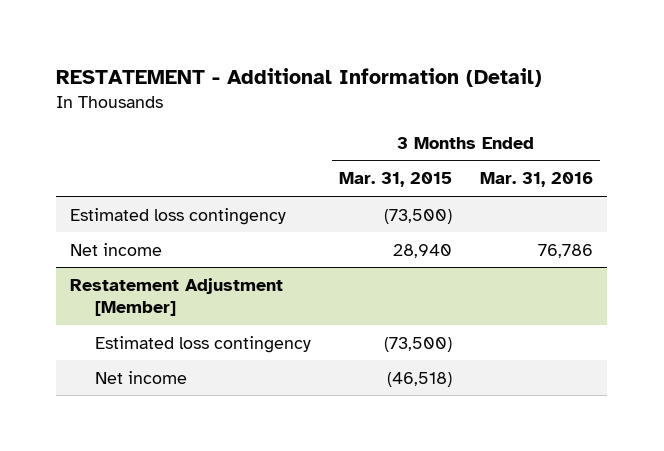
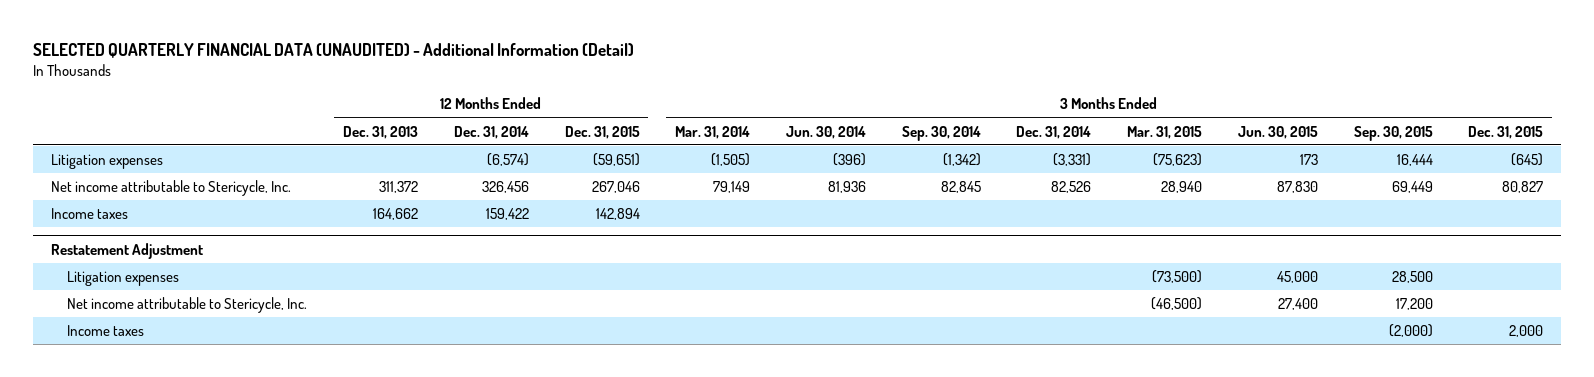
- RESTATEMENT - Additional Information (Detail)
+ SELECTED QUARTERLY FINANCIAL DATA (UNAUDITED) - Additional Information (Detail)
- | 3 Months Ended Mar. 31, 2015 | 3 Months Ended Mar. 31, 2016
+ | 12 Months Ended Dec. 31, 2013 | 12 Months Ended Dec. 31, 2014 | 12 Months Ended Dec. 31, 2015 | 3 Months Ended Mar. 31, 2014 | 3 Months Ended Jun. 30, 2014 | 3 Months Ended Sep. 30, 2014 | 3 Months Ended Dec. 31, 2014 | 3 Months Ended Mar. 31, 2015 | 3 Months Ended Jun. 30, 2015 | 3 Months Ended Sep. 30, 2015 | 3 Months Ended Dec. 31, 2015
- Estimated loss contingency | (73,500) |
- Net income | 28,940 | 76,786
- Restatement Adjustment [Member]
- Estimated loss contingency | (73,500) |
- Net income | (46,518) |
+ Litigation expenses | | (6,574) | (59,651) | (1,505) | (396) | (1,342) | (3,331) | (75,623) | 173 | 16,444 | (645)
+ Net income attributable to Stericycle, Inc. | 311,372 | 326,456 | 267,046 | 79,149 | 81,936 | 82,845 | 82,526 | 28,940 | 87,830 | 69,449 | 80,827
+ Income taxes | 164,662 | 159,422 | 142,894 | | | | | | | |
+ Restatement Adjustment
+ Litigation expenses | | | | | | | | (73,500) | 45,000 | 28,500 |
+ Net income attributable to Stericycle, Inc. | | | | | | | | (46,500) | 27,400 | 17,200 |
+ Income taxes | | | | | | | | | | (2,000) | 2,000

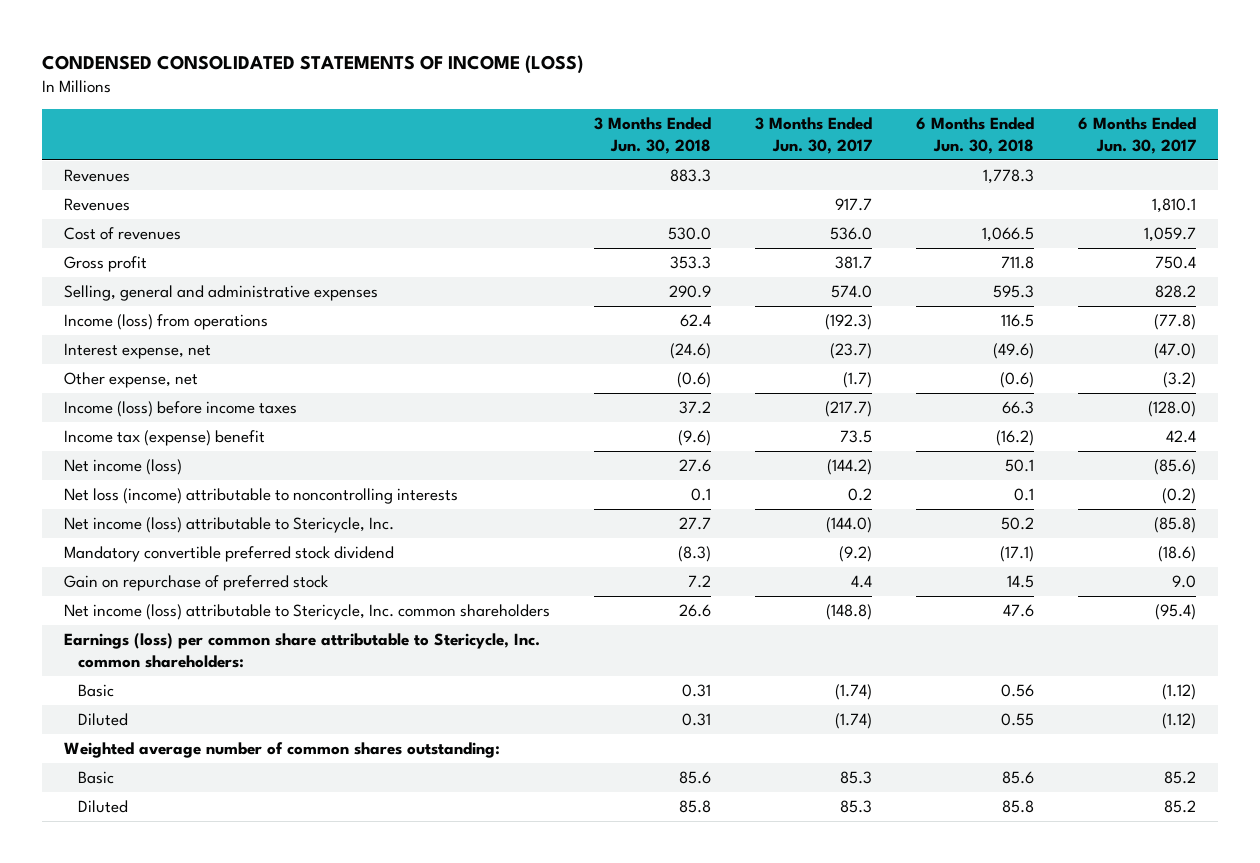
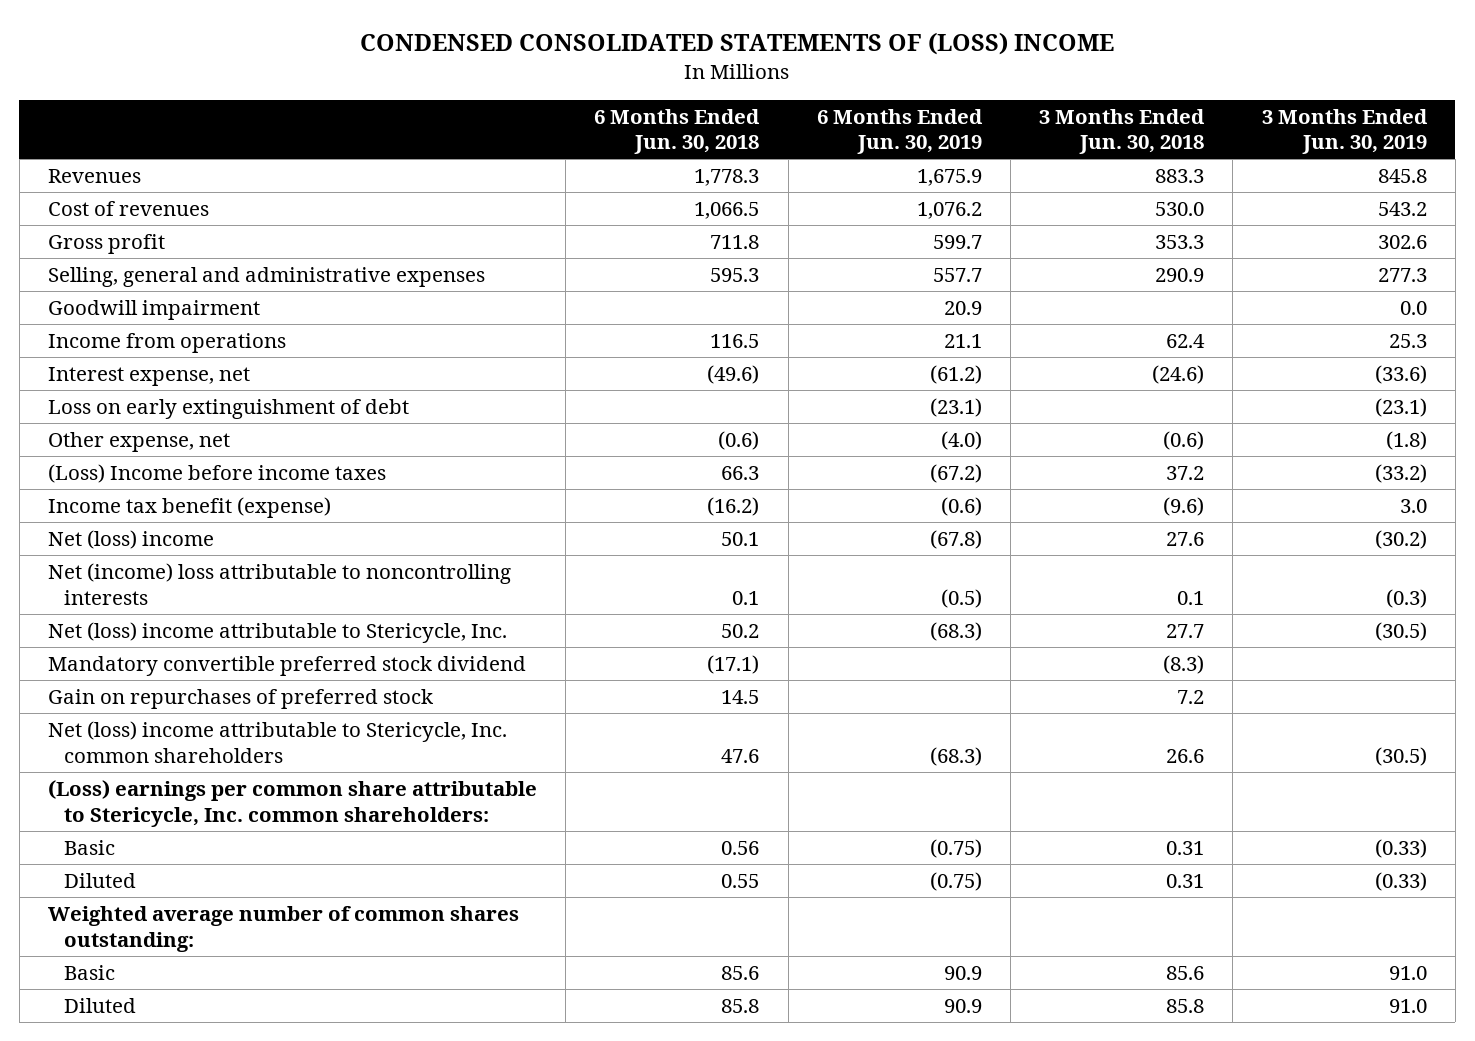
- CONDENSED CONSOLIDATED STATEMENTS OF INCOME (LOSS)
+ CONDENSED CONSOLIDATED STATEMENTS OF (LOSS) INCOME
- | 3 Months Ended Jun. 30, 2018 | 3 Months Ended Jun. 30, 2017 | 6 Months Ended Jun. 30, 2018 | 6 Months Ended Jun. 30, 2017
+ | 6 Months Ended Jun. 30, 2018 | 6 Months Ended Jun. 30, 2019 | 3 Months Ended Jun. 30, 2018 | 3 Months Ended Jun. 30, 2019
- Revenues | | 917.7 | | 1,810.1
- Income (loss) from operations | 62.4 | (192.3) | 116.5 | (77.8)
+ Goodwill impairment | | 20.9 | | 0.0
+ Income from operations | 116.5 | 21.1 | 62.4 | 25.3
+ Loss on early extinguishment of debt | | (23.1) | | (23.1)
- Income (loss) before income taxes | 37.2 | (217.7) | 66.3 | (128.0)
- Income tax (expense) benefit | (9.6) | 73.5 | (16.2) | 42.4
- Net income (loss) | 27.6 | (144.2) | 50.1 | (85.6)
- Net loss (income) attributable to noncontrolling interests | 0.1 | 0.2 | 0.1 | (0.2)
- Net income (loss) attributable to Stericycle, Inc. | 27.7 | (144.0) | 50.2 | (85.8)
+ (Loss) Income before income taxes | 66.3 | (67.2) | 37.2 | (33.2)
+ Income tax benefit (expense) | (16.2) | (0.6) | (9.6) | 3.0
+ Net (loss) income | 50.1 | (67.8) | 27.6 | (30.2)
+ Net (income) loss attributable to noncontrolling interests | 0.1 | (0.5) | 0.1 | (0.3)
+ Net (loss) income attributable to Stericycle, Inc. | 50.2 | (68.3) | 27.7 | (30.5)
- Gain on repurchase of preferred stock | 7.2 | 4.4 | 14.5 | 9.0
- Net income (loss) attributable to Stericycle, Inc. common shareholders | 26.6 | (148.8) | 47.6 | (95.4)
- Earnings (loss) per common share attributable to Stericycle, Inc. common shareholders:
+ Gain on repurchases of preferred stock | 14.5 | | 7.2 |
+ Net (loss) income attributable to Stericycle, Inc. common shareholders | 47.6 | (68.3) | 26.6 | (30.5)
+ (Loss) earnings per common share attributable to Stericycle, Inc. common shareholders:

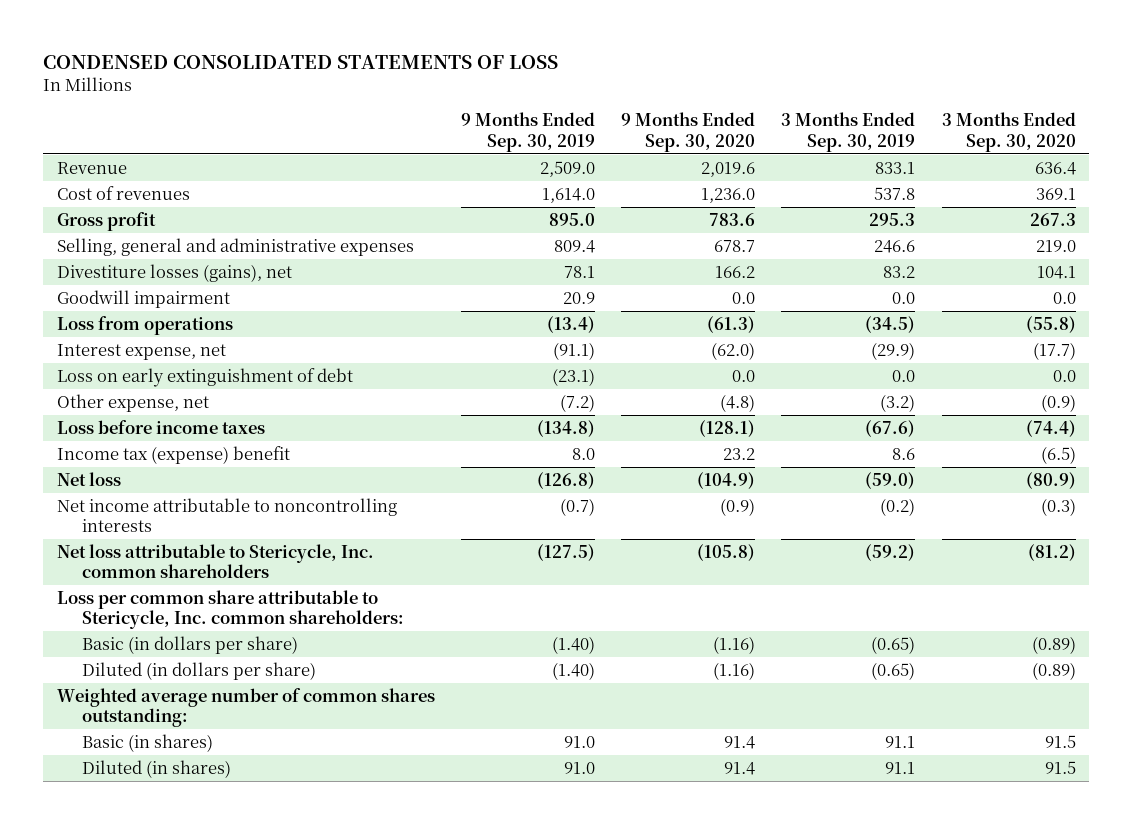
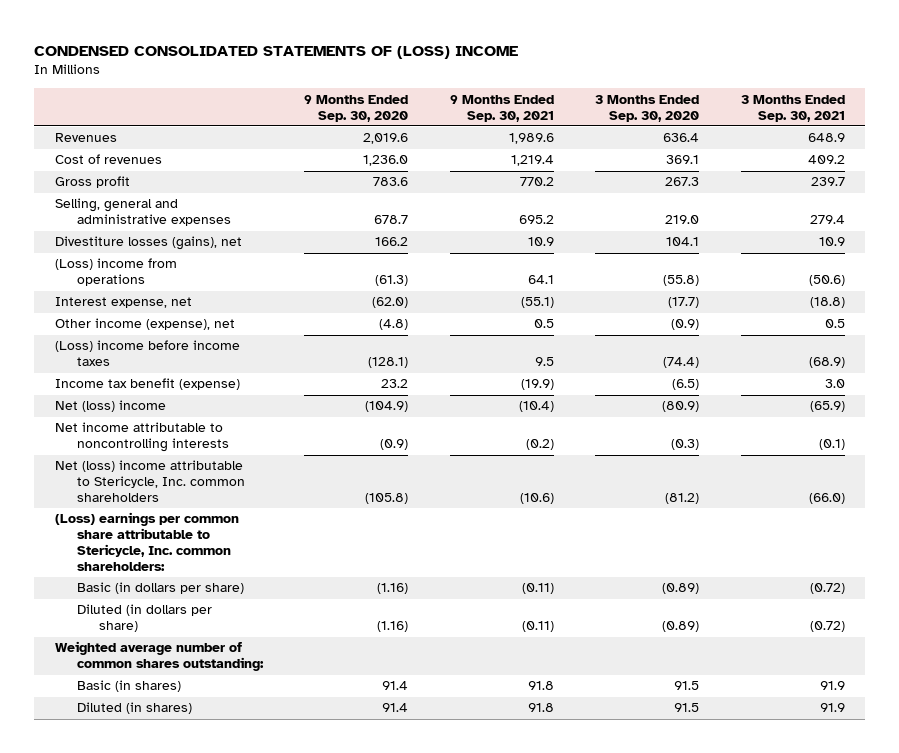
- CONDENSED CONSOLIDATED STATEMENTS OF LOSS
+ CONDENSED CONSOLIDATED STATEMENTS OF (LOSS) INCOME
- | 9 Months Ended Sep. 30, 2019 | 9 Months Ended Sep. 30, 2020 | 3 Months Ended Sep. 30, 2019 | 3 Months Ended Sep. 30, 2020
+ | 9 Months Ended Sep. 30, 2020 | 9 Months Ended Sep. 30, 2021 | 3 Months Ended Sep. 30, 2020 | 3 Months Ended Sep. 30, 2021
- Revenue | 2,509.0 | 2,019.6 | 833.1 | 636.4
+ Revenues | 2,019.6 | 1,989.6 | 636.4 | 648.9
- Goodwill impairment | 20.9 | 0.0 | 0.0 | 0.0
- Loss from operations | (13.4) | (61.3) | (34.5) | (55.8)
+ (Loss) income from operations | (61.3) | 64.1 | (55.8) | (50.6)
- Loss on early extinguishment of debt | (23.1) | 0.0 | 0.0 | 0.0
- Other expense, net | (7.2) | (4.8) | (3.2) | (0.9)
- Loss before income taxes | (134.8) | (128.1) | (67.6) | (74.4)
- Income tax (expense) benefit | 8.0 | 23.2 | 8.6 | (6.5)
- Net loss | (126.8) | (104.9) | (59.0) | (80.9)
+ Other income (expense), net | (4.8) | 0.5 | (0.9) | 0.5
+ (Loss) income before income taxes | (128.1) | 9.5 | (74.4) | (68.9)
+ Income tax benefit (expense) | 23.2 | (19.9) | (6.5) | 3.0
+ Net (loss) income | (104.9) | (10.4) | (80.9) | (65.9)
- Net loss attributable to Stericycle, Inc. common shareholders | (127.5) | (105.8) | (59.2) | (81.2)
- Loss per common share attributable to Stericycle, Inc. common shareholders:
+ Net (loss) income attributable to Stericycle, Inc. common shareholders | (105.8) | (10.6) | (81.2) | (66.0)
+ (Loss) earnings per common share attributable to Stericycle, Inc. common shareholders:

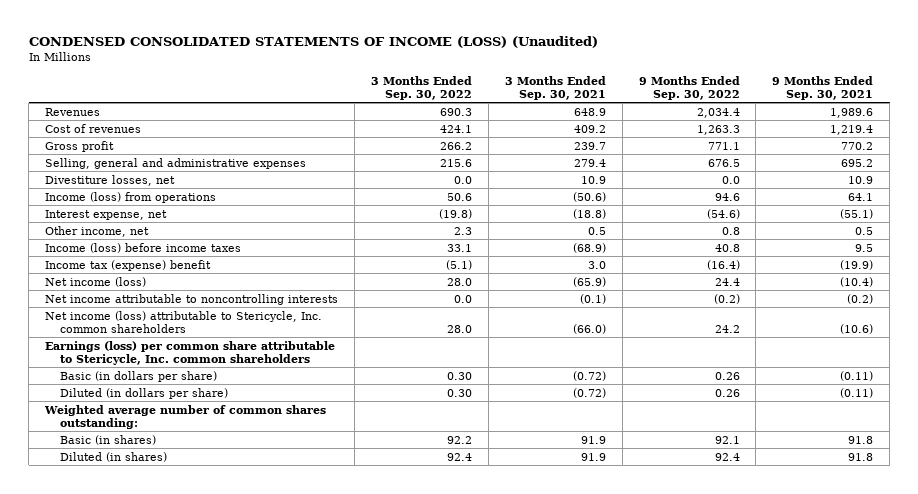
- CONDENSED CONSOLIDATED STATEMENTS OF (LOSS) INCOME
+ CONDENSED CONSOLIDATED STATEMENTS OF INCOME (LOSS) (Unaudited)
- | 9 Months Ended Sep. 30, 2020 | 9 Months Ended Sep. 30, 2021 | 3 Months Ended Sep. 30, 2020 | 3 Months Ended Sep. 30, 2021
+ | 3 Months Ended Sep. 30, 2022 | 3 Months Ended Sep. 30, 2021 | 9 Months Ended Sep. 30, 2022 | 9 Months Ended Sep. 30, 2021
- Divestiture losses (gains), net | 166.2 | 10.9 | 104.1 | 10.9
- (Loss) income from operations | (61.3) | 64.1 | (55.8) | (50.6)
+ Divestiture losses, net | 0.0 | 10.9 | 0.0 | 10.9
+ Income (loss) from operations | 50.6 | (50.6) | 94.6 | 64.1
- Other income (expense), net | (4.8) | 0.5 | (0.9) | 0.5
- (Loss) income before income taxes | (128.1) | 9.5 | (74.4) | (68.9)
- Income tax benefit (expense) | 23.2 | (19.9) | (6.5) | 3.0
- Net (loss) income | (104.9) | (10.4) | (80.9) | (65.9)
+ Other income, net | 2.3 | 0.5 | 0.8 | 0.5
+ Income (loss) before income taxes | 33.1 | (68.9) | 40.8 | 9.5
+ Income tax (expense) benefit | (5.1) | 3.0 | (16.4) | (19.9)
+ Net income (loss) | 28.0 | (65.9) | 24.4 | (10.4)
- Net (loss) income attributable to Stericycle, Inc. common shareholders | (105.8) | (10.6) | (81.2) | (66.0)
- (Loss) earnings per common share attributable to Stericycle, Inc. common shareholders:
+ Net income (loss) attributable to Stericycle, Inc. common shareholders | 28.0 | (66.0) | 24.2 | (10.6)
+ Earnings (loss) per common share attributable to Stericycle, Inc. common shareholders

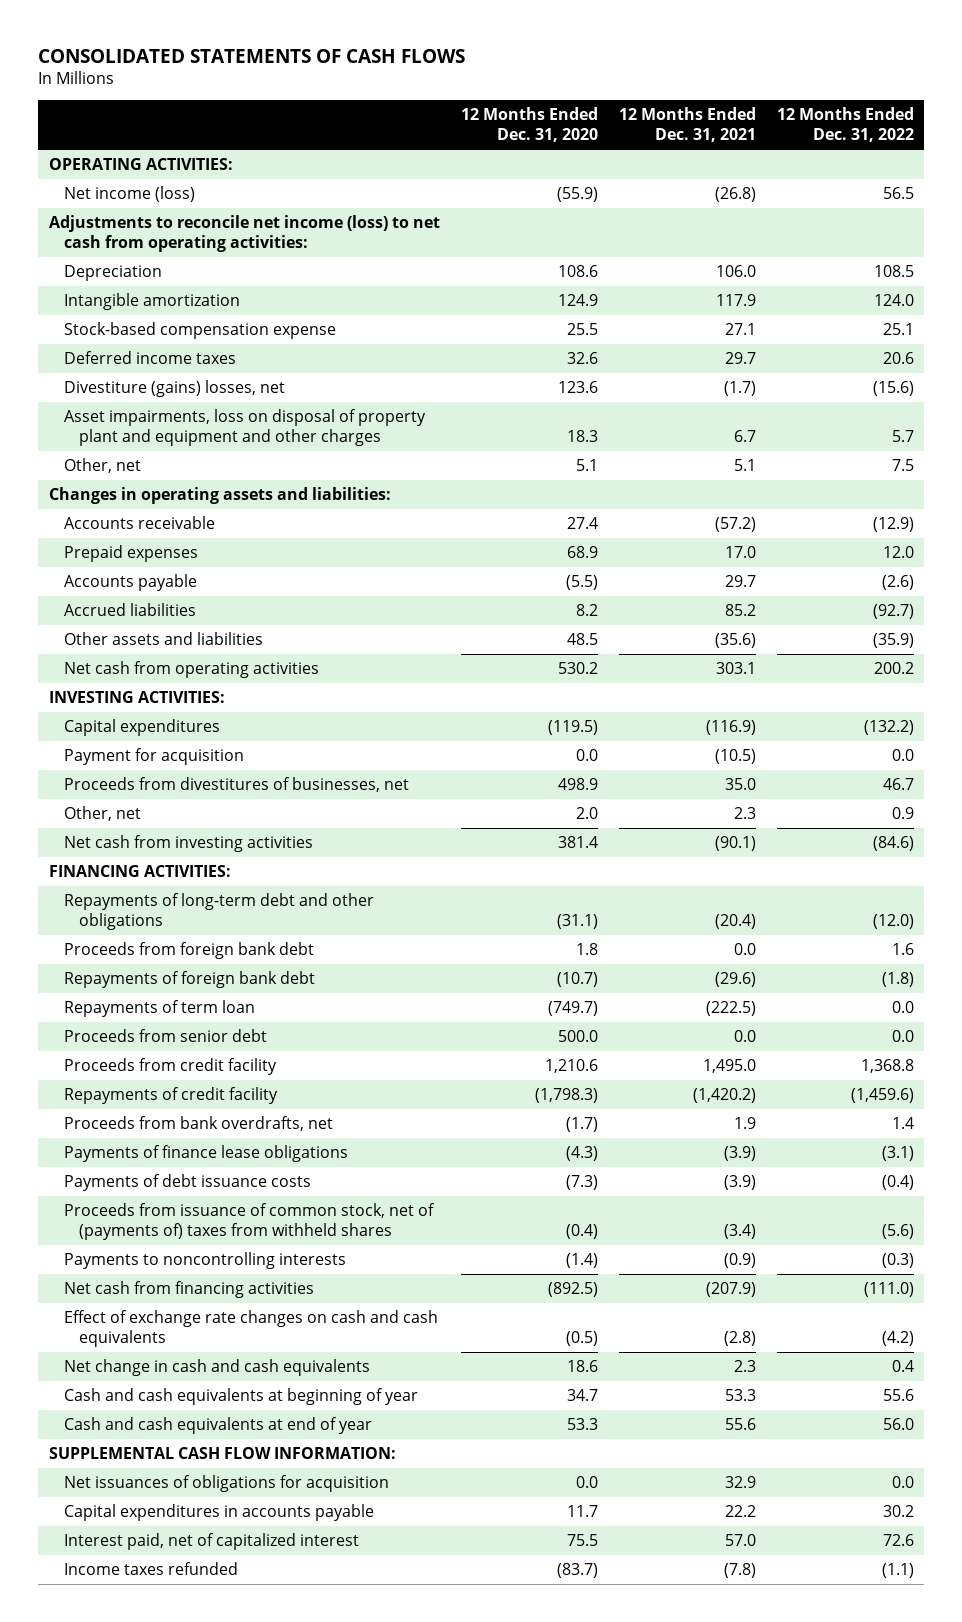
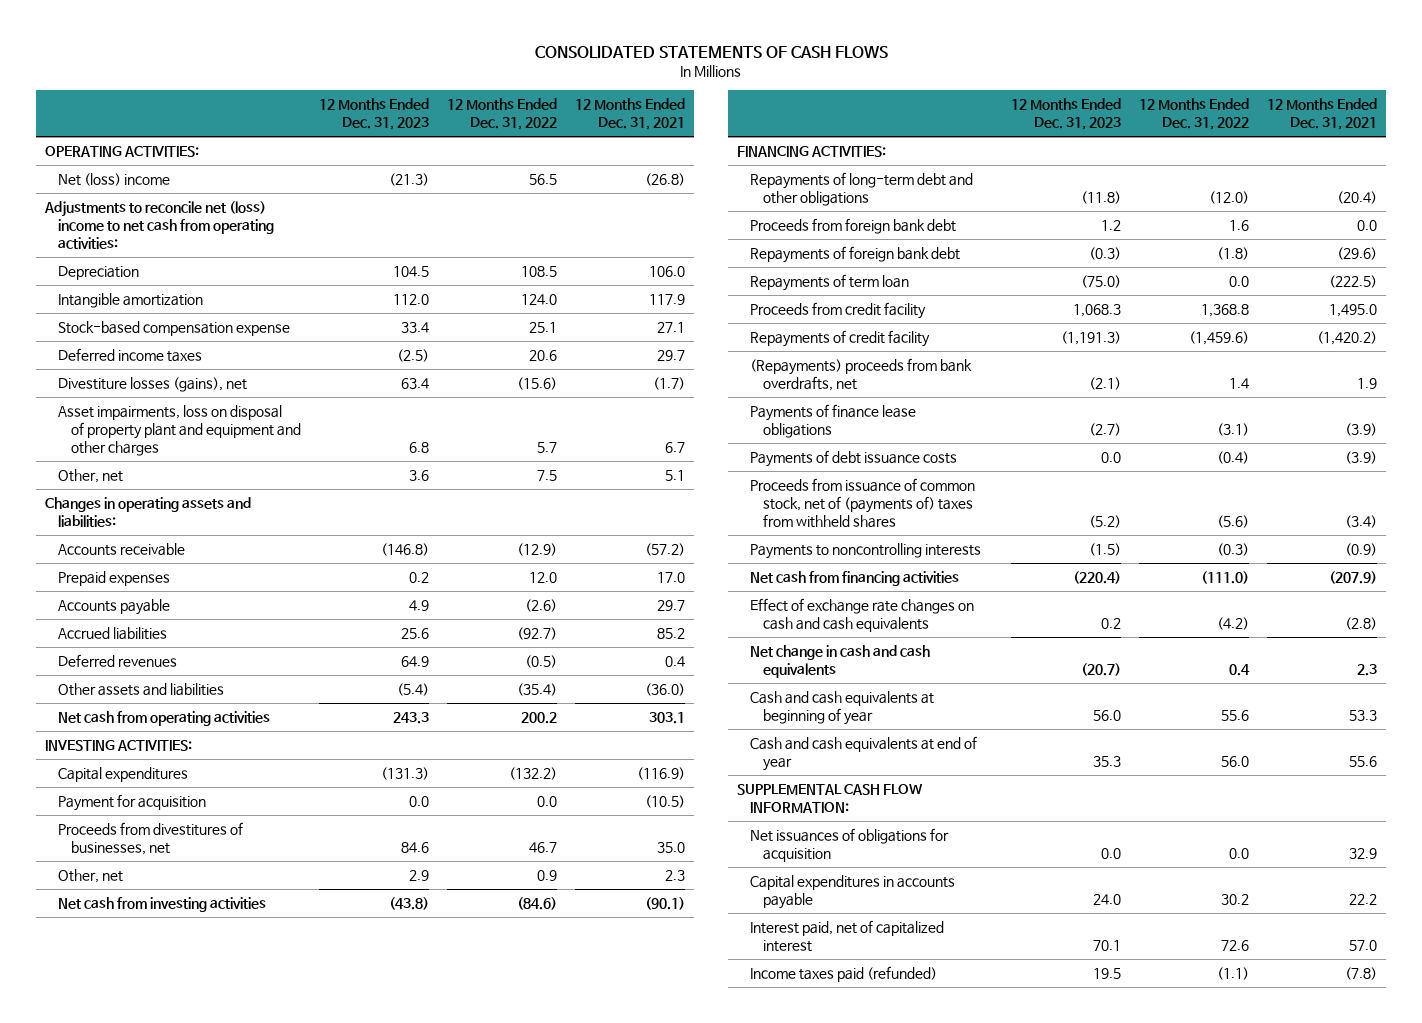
- | 12 Months Ended Dec. 31, 2020 | 12 Months Ended Dec. 31, 2021 | 12 Months Ended Dec. 31, 2022
+ | 12 Months Ended Dec. 31, 2023 | 12 Months Ended Dec. 31, 2022 | 12 Months Ended Dec. 31, 2021
- Net income (loss) | (55.9) | (26.8) | 56.5
- Adjustments to reconcile net income (loss) to net cash from operating activities:
+ Net (loss) income | (21.3) | 56.5 | (26.8)
+ Adjustments to reconcile net (loss) income to net cash from operating activities:
- Divestiture (gains) losses, net | 123.6 | (1.7) | (15.6)
+ Divestiture losses (gains), net | 63.4 | (15.6) | (1.7)
- Other assets and liabilities | 48.5 | (35.6) | (35.9)
+ Deferred revenues | 64.9 | (0.5) | 0.4
+ Other assets and liabilities | (5.4) | (35.4) | (36.0)
- Proceeds from senior debt | 500.0 | 0.0 | 0.0
- Proceeds from bank overdrafts, net | (1.7) | 1.9 | 1.4
+ (Repayments) proceeds from bank overdrafts, net | (2.1) | 1.4 | 1.9
- Income taxes refunded | (83.7) | (7.8) | (1.1)
+ Income taxes paid (refunded) | 19.5 | (1.1) | (7.8)

